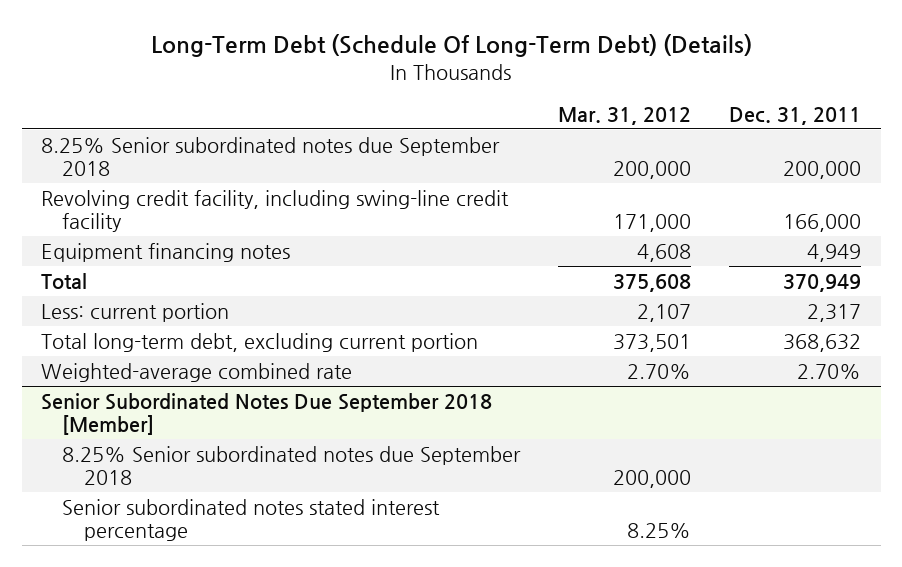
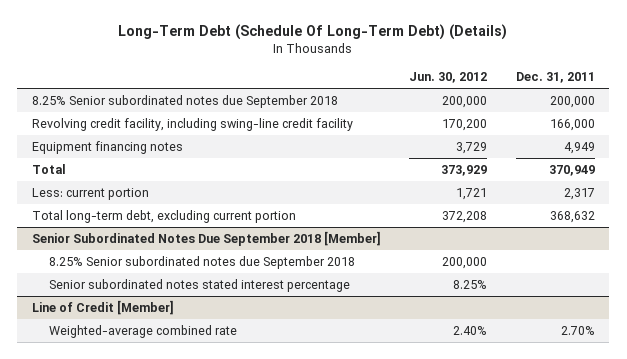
- | Mar. 31, 2012 | Dec. 31, 2011
+ | Jun. 30, 2012 | Dec. 31, 2011
- Weighted-average combined rate | 2.70% | 2.70%
+ Line of Credit [Member]
+ Weighted-average combined rate | 2.40% | 2.70%

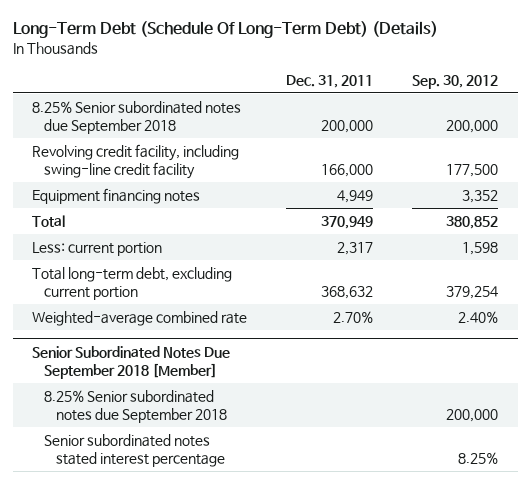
- | Jun. 30, 2012 | Dec. 31, 2011
+ | Dec. 31, 2011 | Sep. 30, 2012
+ Weighted-average combined rate | 2.70% | 2.40%
- Line of Credit [Member]
- Weighted-average combined rate | 2.40% | 2.70%

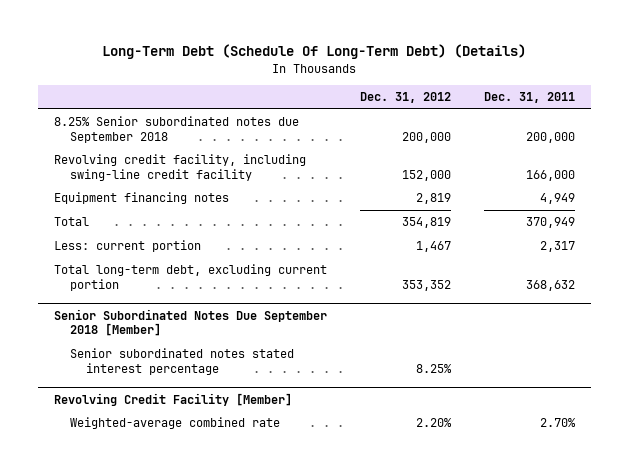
- | Dec. 31, 2011 | Sep. 30, 2012
+ | Dec. 31, 2012 | Dec. 31, 2011
- Weighted-average combined rate | 2.70% | 2.40%
@ Senior Subordinated Notes Due September 2018 [Member]
- 8.25% Senior subordinated notes due September 2018 | | 200,000
+ Revolving Credit Facility [Member]
+ Weighted-average combined rate | 2.20% | 2.70%

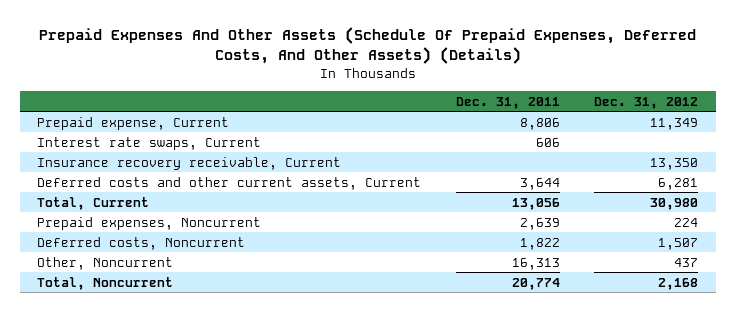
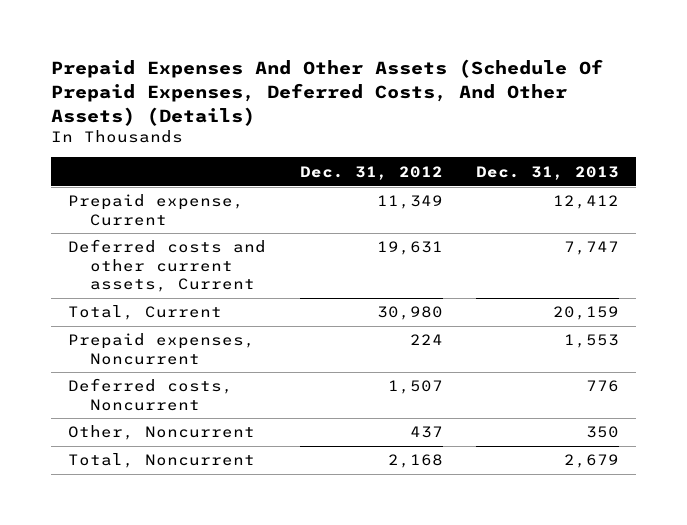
- | Dec. 31, 2011 | Dec. 31, 2012
+ | Dec. 31, 2012 | Dec. 31, 2013
- Interest rate swaps, Current | 606 |
- Insurance recovery receivable, Current | | 13,350
- Deferred costs and other current assets, Current | 3,644 | 6,281
+ Deferred costs and other current assets, Current | 19,631 | 7,747

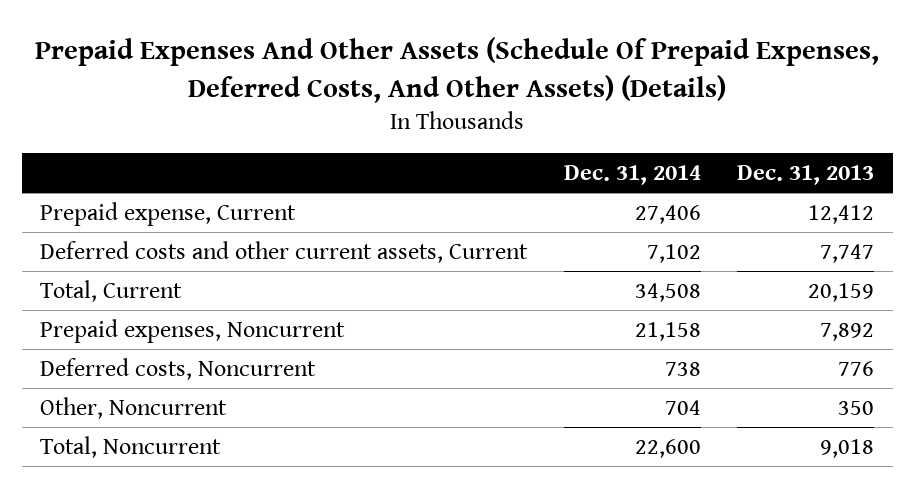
- | Dec. 31, 2012 | Dec. 31, 2013
+ | Dec. 31, 2014 | Dec. 31, 2013
- Prepaid expenses, Noncurrent | 224 | 1,553
+ Prepaid expenses, Noncurrent | 21,158 | 7,892
- Total, Noncurrent | 2,168 | 2,679
+ Total, Noncurrent | 22,600 | 9,018

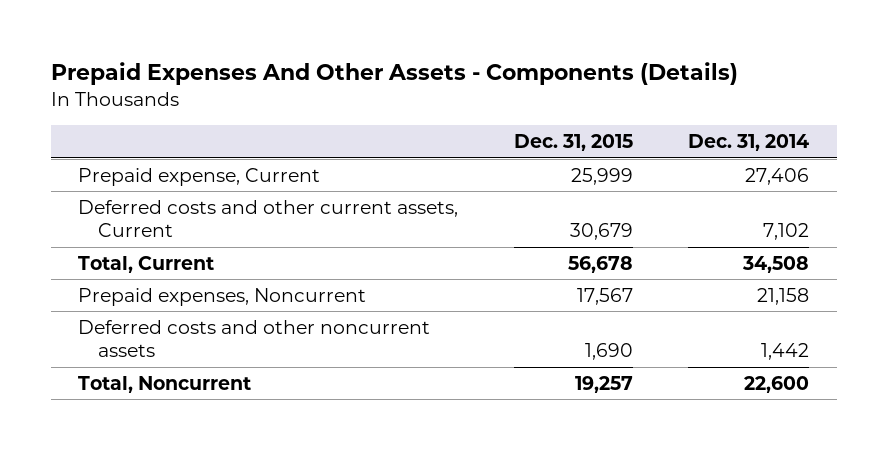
- Prepaid Expenses And Other Assets (Schedule Of Prepaid Expenses, Deferred Costs, And Other Assets) (Details)
+ Prepaid Expenses And Other Assets - Components (Details)
- | Dec. 31, 2014 | Dec. 31, 2013
+ | Dec. 31, 2015 | Dec. 31, 2014
- Deferred costs, Noncurrent | 738 | 776
- Other, Noncurrent | 704 | 350
+ Deferred costs and other noncurrent assets | 1,690 | 1,442

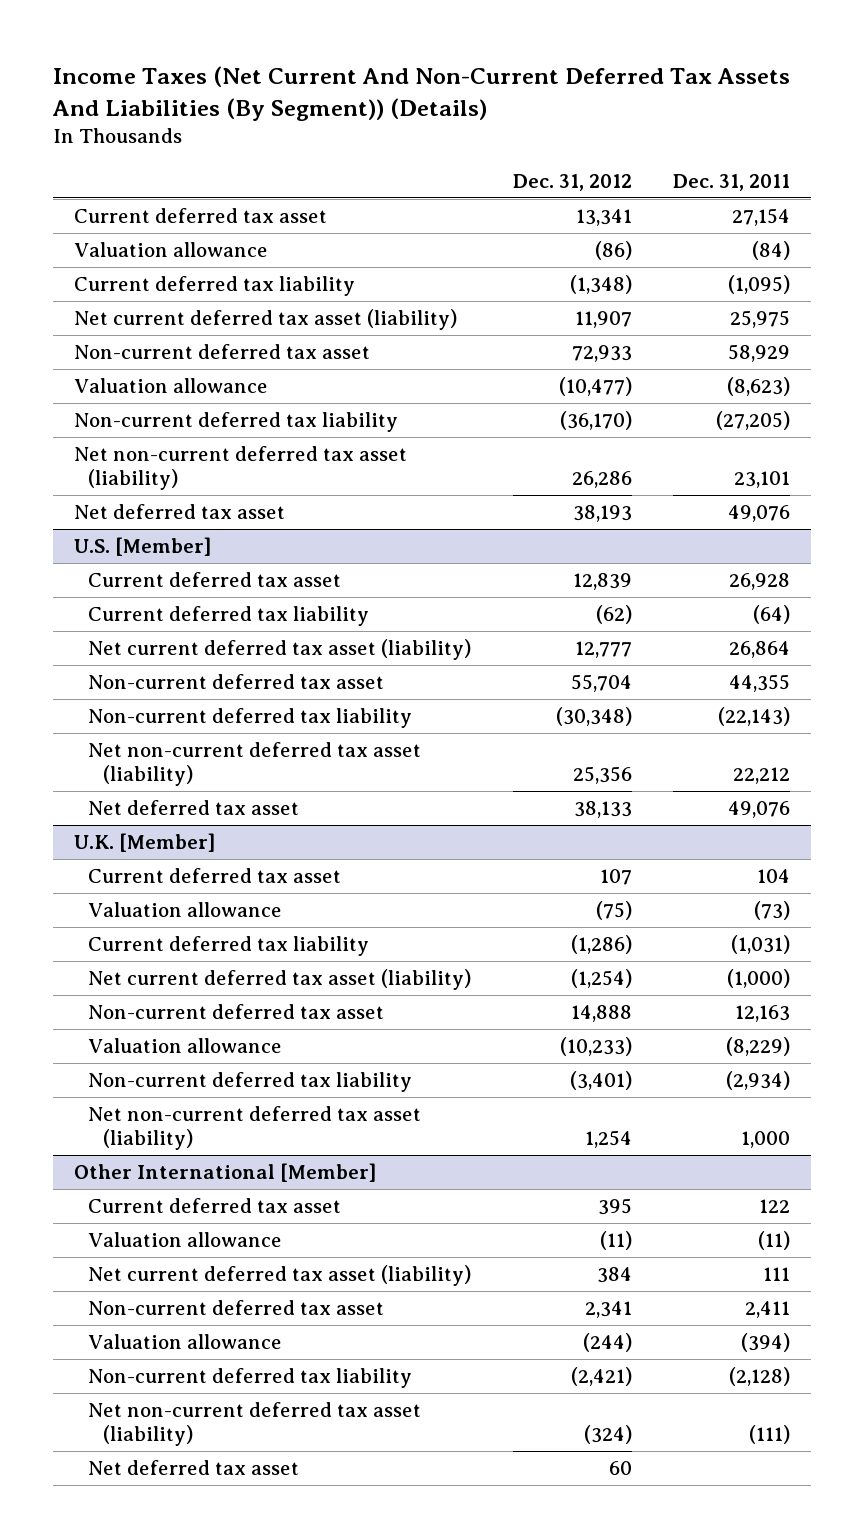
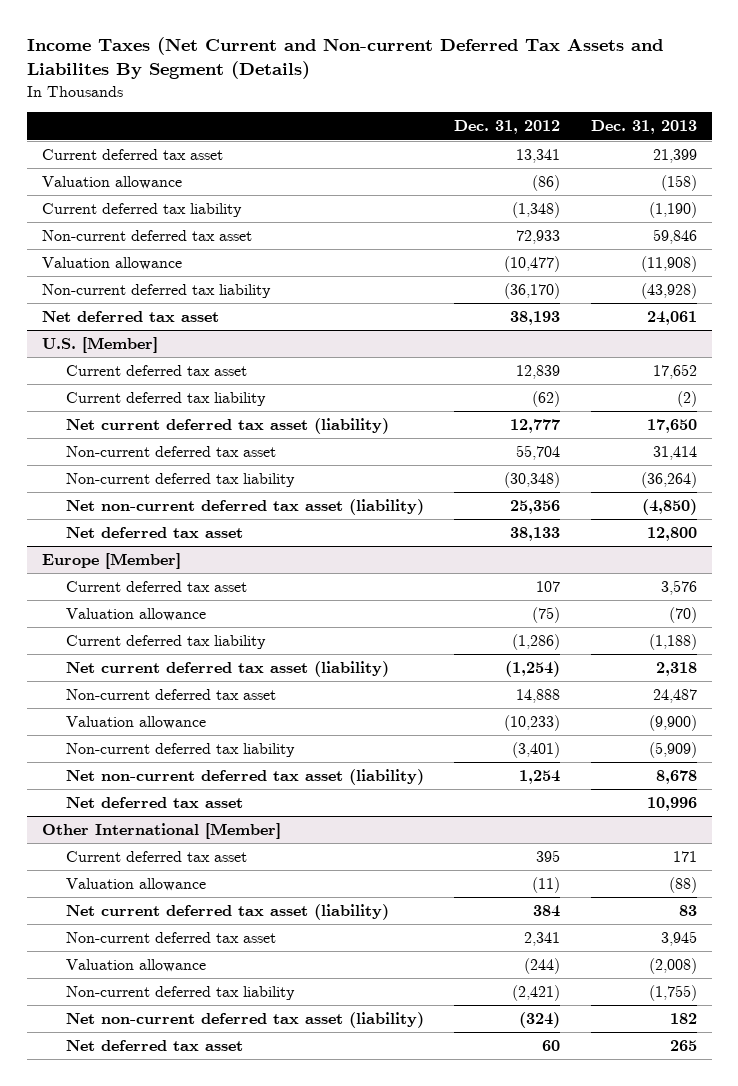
- Income Taxes (Net Current And Non-Current Deferred Tax Assets And Liabilities (By Segment)) (Details)
+ Income Taxes (Net Current and Non-current Deferred Tax Assets and Liabilites By Segment (Details)
- | Dec. 31, 2012 | Dec. 31, 2011
+ | Dec. 31, 2012 | Dec. 31, 2013
- Net current deferred tax asset (liability) | 11,907 | 25,975
- Net non-current deferred tax asset (liability) | 26,286 | 23,101
- U.K. [Member]
+ Europe [Member]
+ Net deferred tax asset | | 10,996

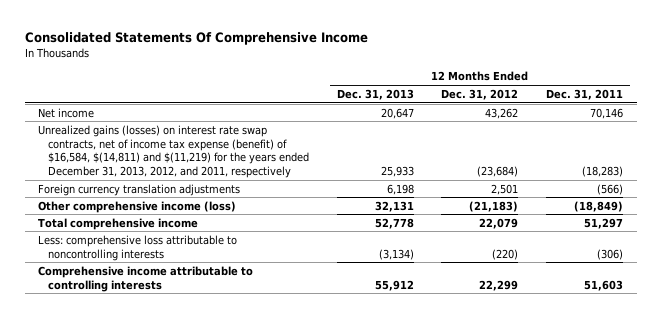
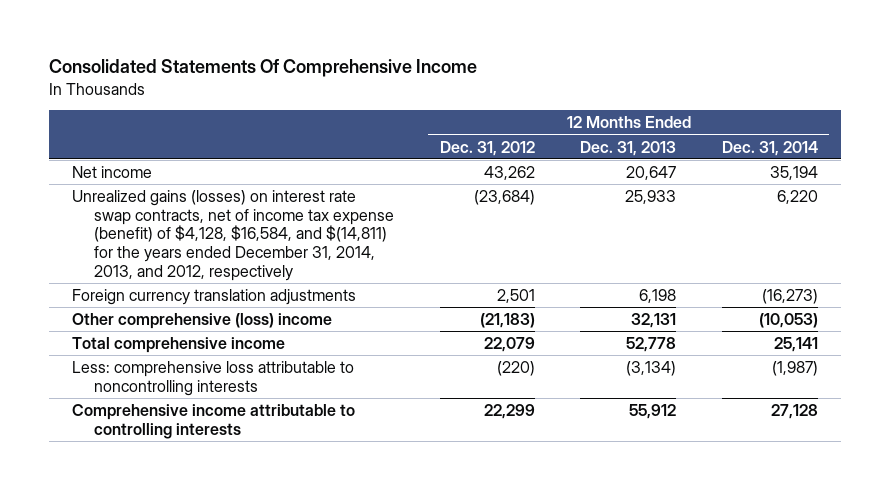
- | 12 Months Ended Dec. 31, 2013 | 12 Months Ended Dec. 31, 2012 | 12 Months Ended Dec. 31, 2011
+ | 12 Months Ended Dec. 31, 2012 | 12 Months Ended Dec. 31, 2013 | 12 Months Ended Dec. 31, 2014
- Unrealized gains (losses) on interest rate swap contracts, net of income tax expense (benefit) of $16,584, $(14,811) and $(11,219) for the years ended December 31, 2013, 2012, and 2011, respectively | 25,933 | (23,684) | (18,283)
+ Unrealized gains (losses) on interest rate swap contracts, net of income tax expense (benefit) of $4,128, $16,584, and $(14,811) for the years ended December 31, 2014, 2013, and 2012, respectively | (23,684) | 25,933 | 6,220
- Other comprehensive income (loss) | 32,131 | (21,183) | (18,849)
+ Other comprehensive (loss) income | (21,183) | 32,131 | (10,053)

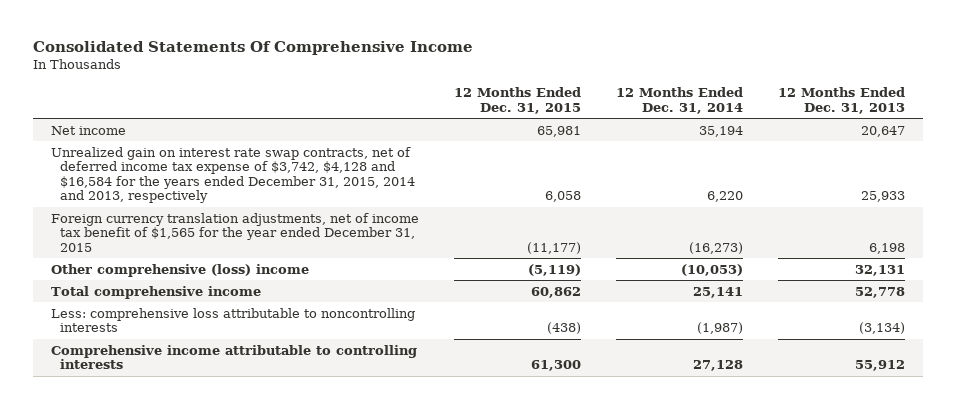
- | 12 Months Ended Dec. 31, 2012 | 12 Months Ended Dec. 31, 2013 | 12 Months Ended Dec. 31, 2014
+ | 12 Months Ended Dec. 31, 2015 | 12 Months Ended Dec. 31, 2014 | 12 Months Ended Dec. 31, 2013
- Unrealized gains (losses) on interest rate swap contracts, net of income tax expense (benefit) of $4,128, $16,584, and $(14,811) for the years ended December 31, 2014, 2013, and 2012, respectively | (23,684) | 25,933 | 6,220
- Foreign currency translation adjustments | 2,501 | 6,198 | (16,273)
+ Unrealized gain on interest rate swap contracts, net of deferred income tax expense of $3,742, $4,128 and $16,584 for the years ended December 31, 2015, 2014 and 2013, respectively | 6,058 | 6,220 | 25,933
+ Foreign currency translation adjustments, net of income tax benefit of $1,565 for the year ended December 31, 2015 | (11,177) | (16,273) | 6,198

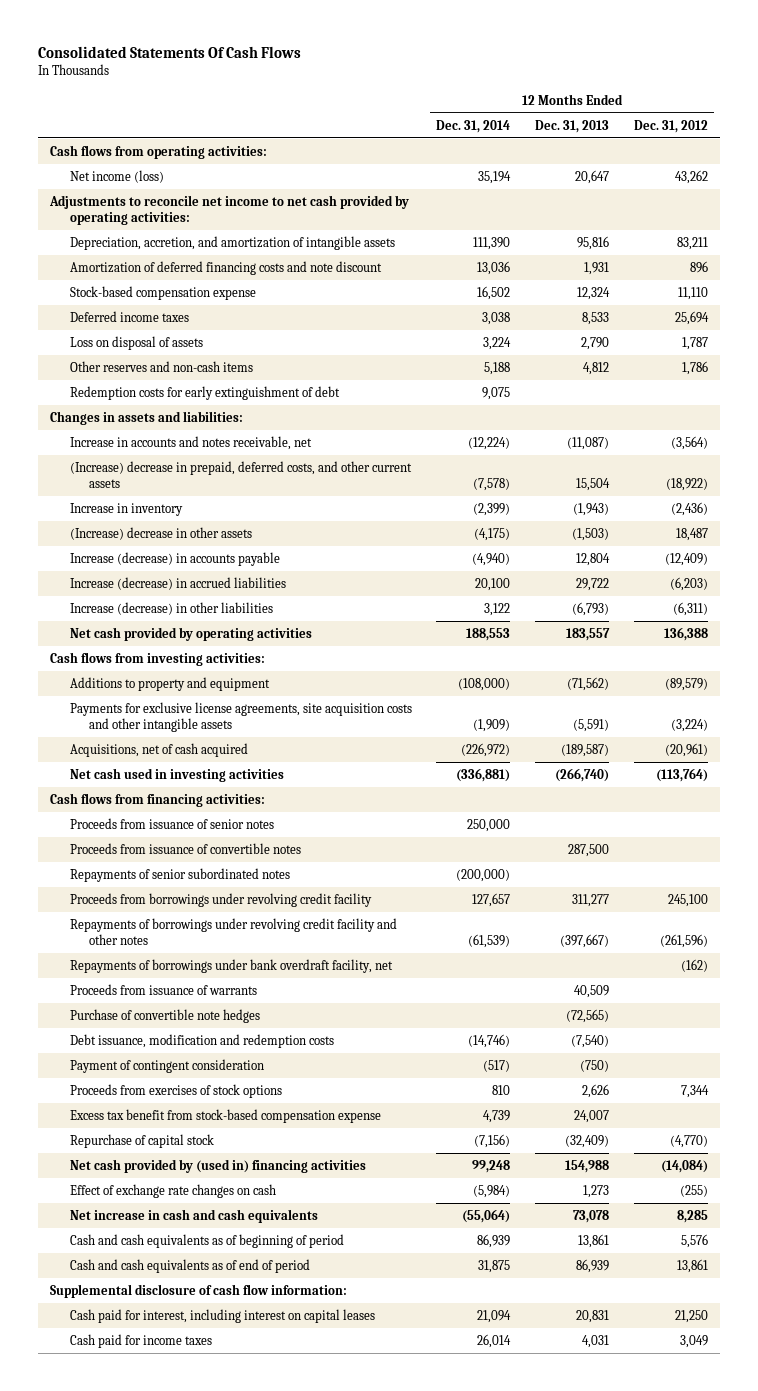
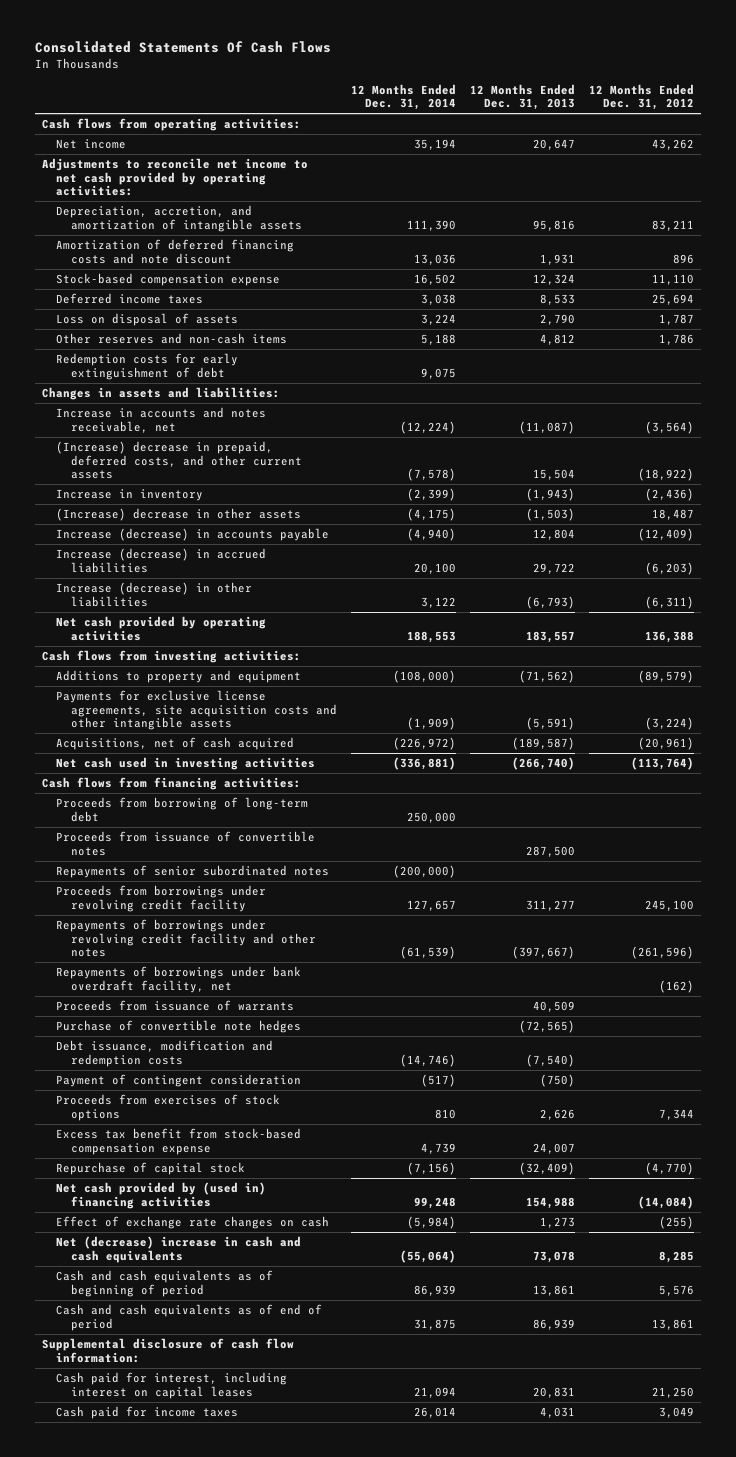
- Net income (loss) | 35,194 | 20,647 | 43,262
+ Net income | 35,194 | 20,647 | 43,262
- Proceeds from issuance of senior notes | 250,000 | |
+ Proceeds from borrowing of long-term debt | 250,000 | |
- Net increase in cash and cash equivalents | (55,064) | 73,078 | 8,285
+ Net (decrease) increase in cash and cash equivalents | (55,064) | 73,078 | 8,285

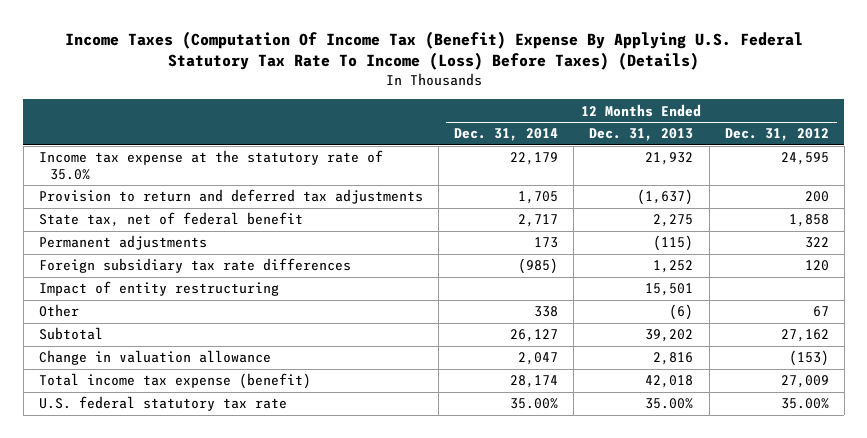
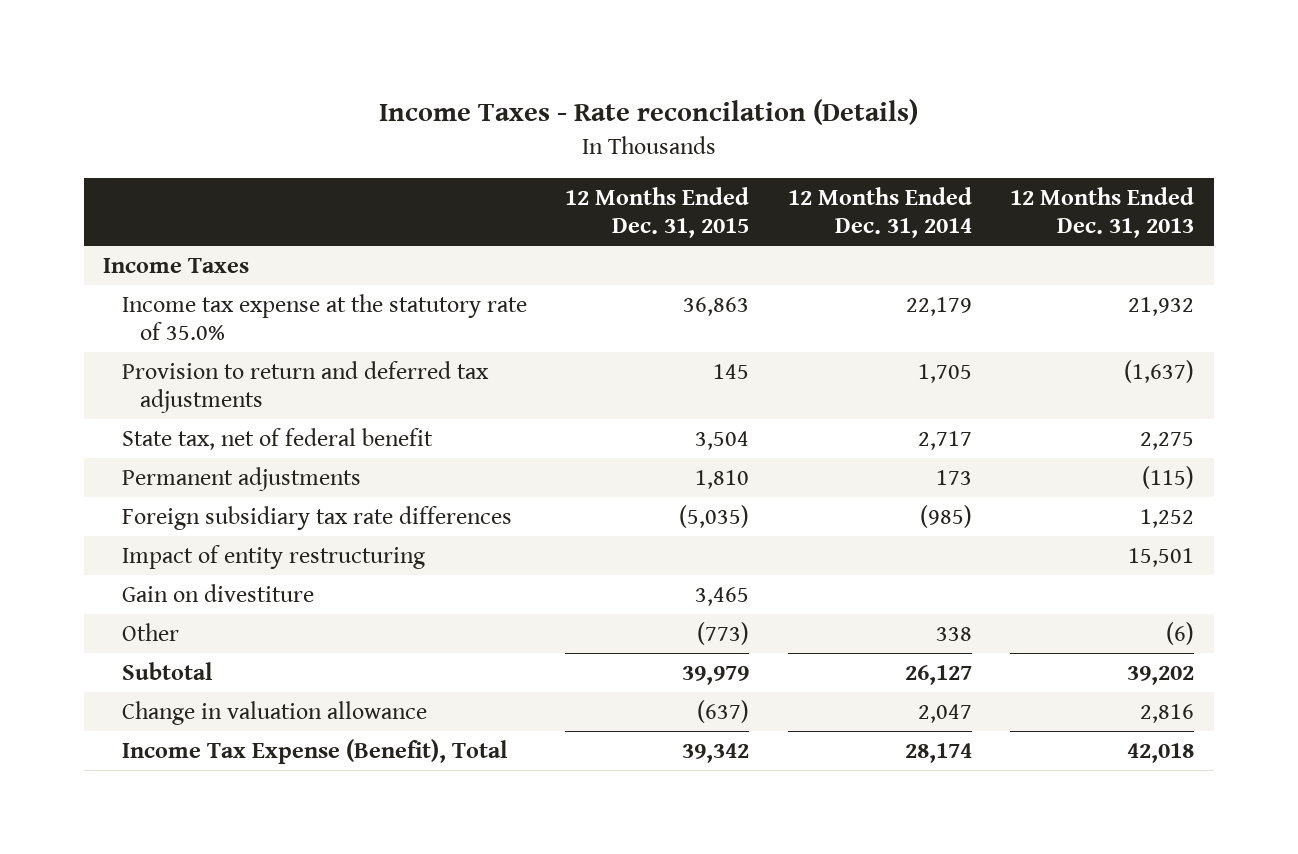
- Income Taxes (Computation Of Income Tax (Benefit) Expense By Applying U.S. Federal Statutory Tax Rate To Income (Loss) Before Taxes) (Details)
+ Income Taxes - Rate reconcilation (Details)
- | 12 Months Ended Dec. 31, 2014 | 12 Months Ended Dec. 31, 2013 | 12 Months Ended Dec. 31, 2012
+ | 12 Months Ended Dec. 31, 2015 | 12 Months Ended Dec. 31, 2014 | 12 Months Ended Dec. 31, 2013
+ Income Taxes
+ Gain on divestiture | 3,465 | |
- Total income tax expense (benefit) | 28,174 | 42,018 | 27,009
- U.S. federal statutory tax rate | 35.00% | 35.00% | 35.00%
+ Income Tax Expense (Benefit), Total | 39,342 | 28,174 | 42,018

